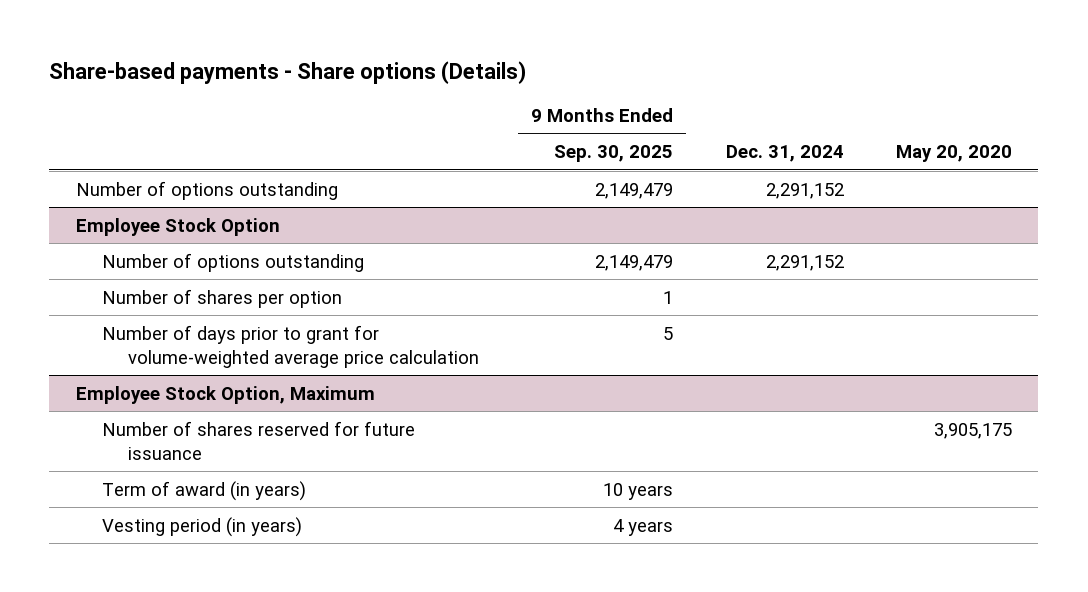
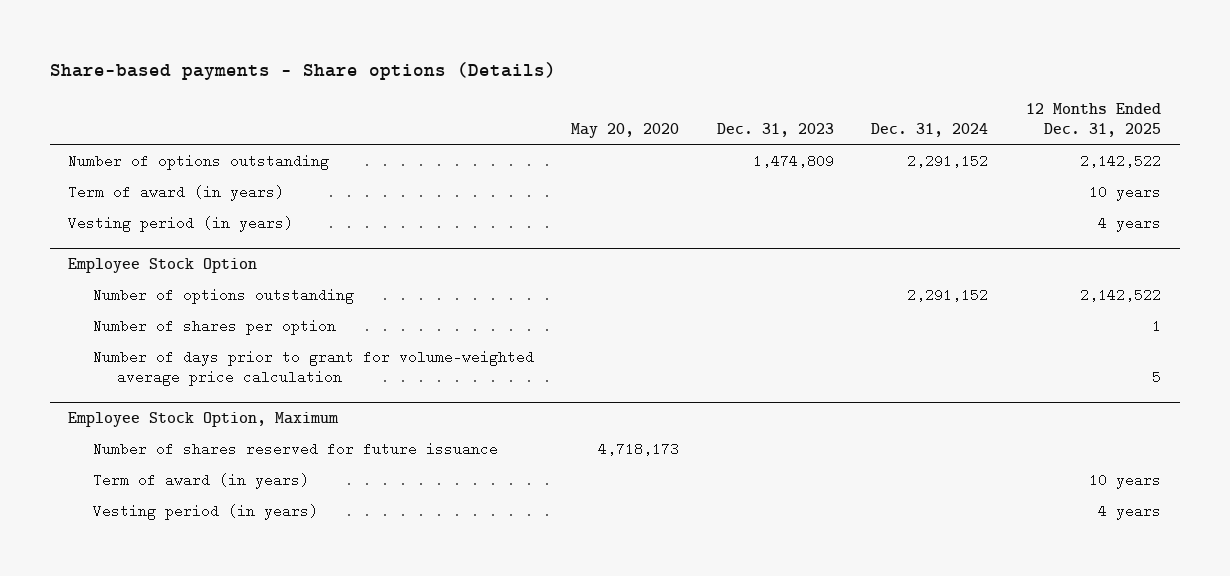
- | 9 Months Ended Sep. 30, 2025 | Dec. 31, 2024 | May 20, 2020
+ | May 20, 2020 | Dec. 31, 2023 | Dec. 31, 2024 | 12 Months Ended Dec. 31, 2025
+ Term of award (in years) | | | | 10 years
+ Vesting period (in years) | | | | 4 years
@ Employee Stock Option, Maximum
- Number of shares reserved for future issuance | | | 3,905,175
+ Number of shares reserved for future issuance | 4,718,173 | | |

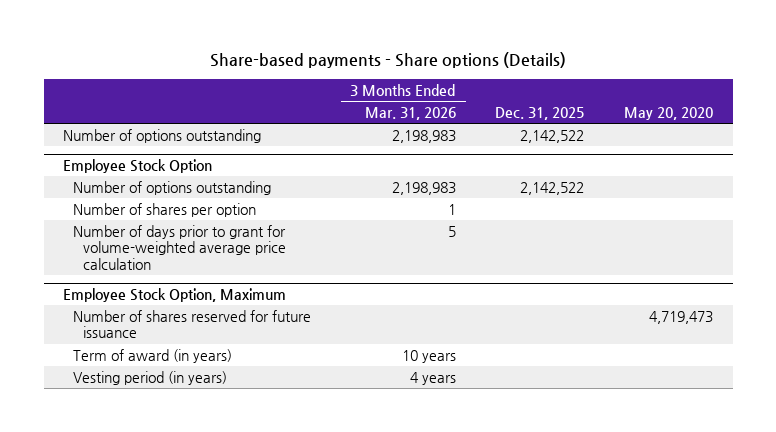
- | May 20, 2020 | Dec. 31, 2023 | Dec. 31, 2024 | 12 Months Ended Dec. 31, 2025
+ | 3 Months Ended Mar. 31, 2026 | Dec. 31, 2025 | May 20, 2020
- Term of award (in years) | | | | 10 years
- Vesting period (in years) | | | | 4 years
@ Employee Stock Option, Maximum
- Number of shares reserved for future issuance | 4,718,173 | | |
+ Number of shares reserved for future issuance | | | 4,719,473

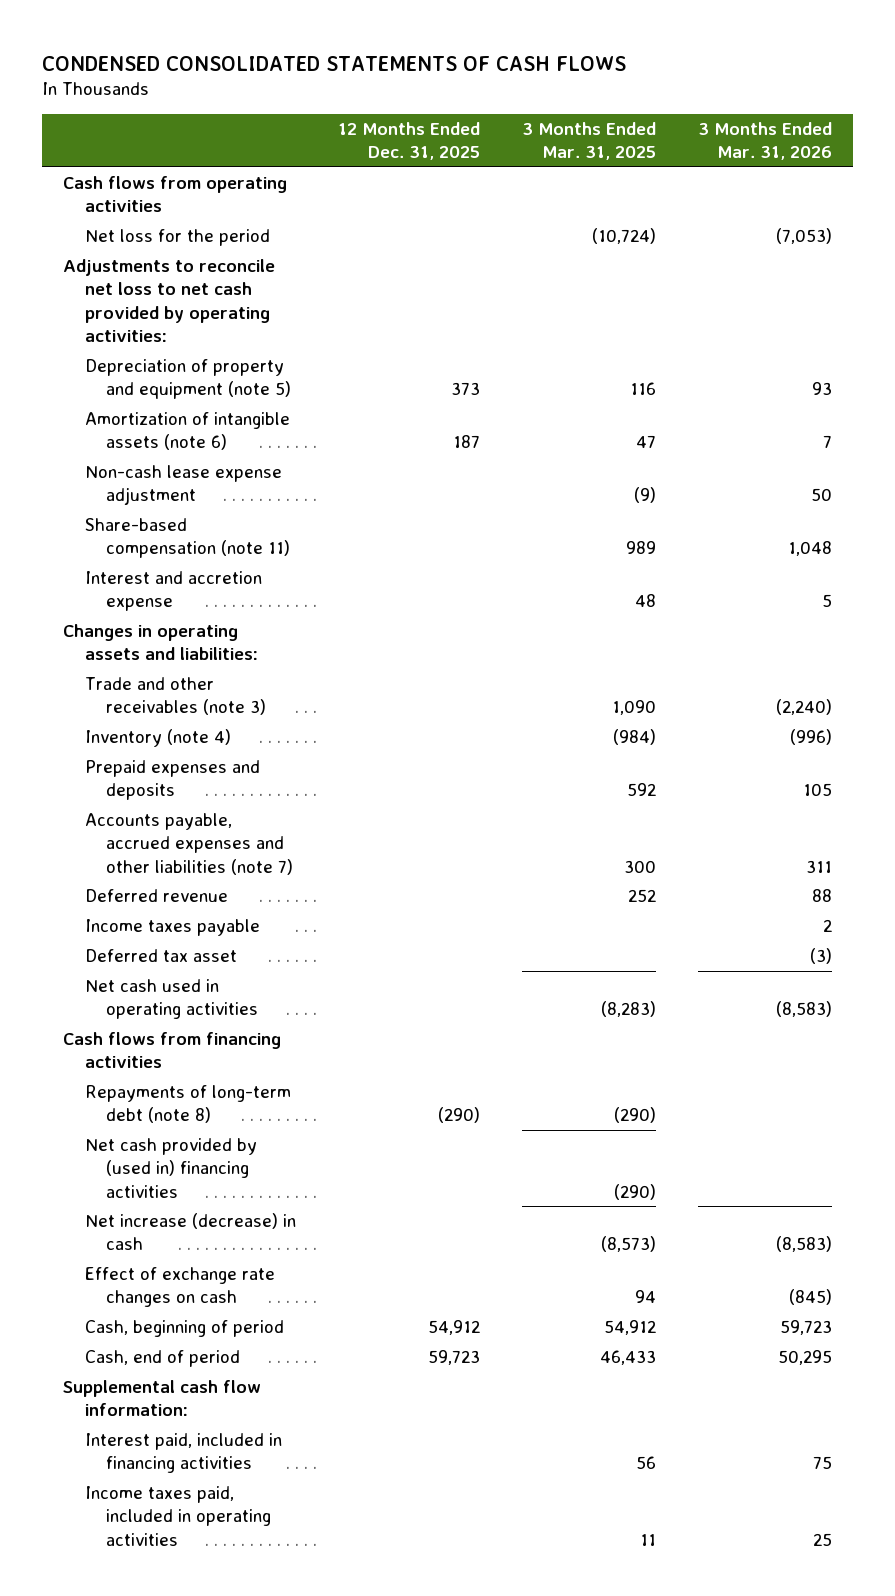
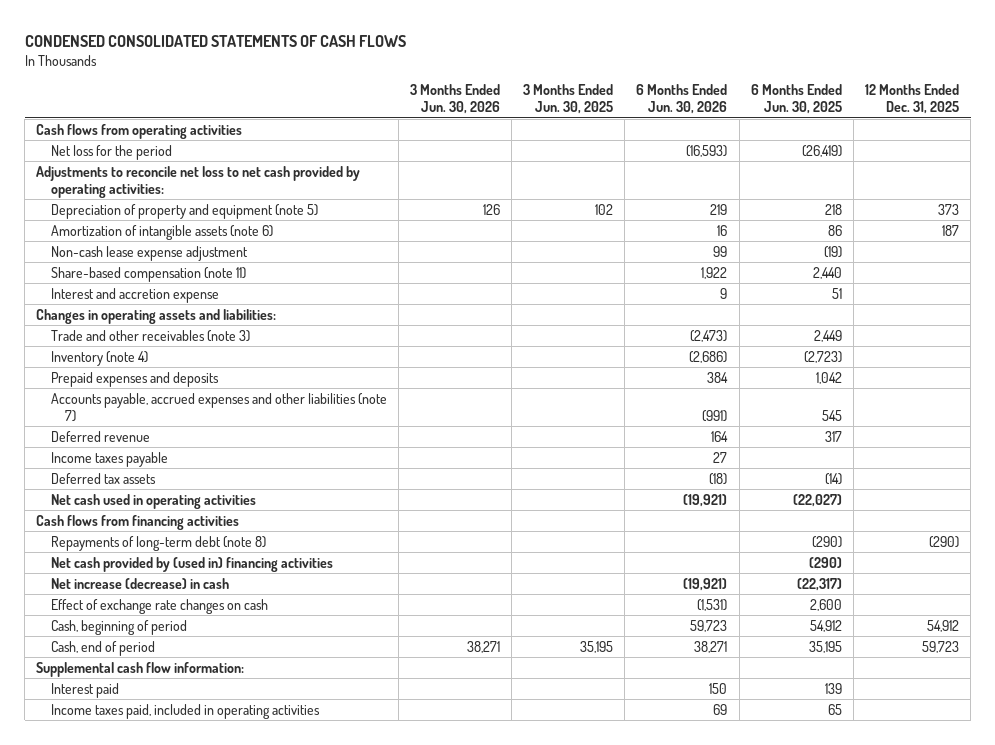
- | 12 Months Ended Dec. 31, 2025 | 3 Months Ended Mar. 31, 2025 | 3 Months Ended Mar. 31, 2026
+ | 3 Months Ended Jun. 30, 2026 | 3 Months Ended Jun. 30, 2025 | 6 Months Ended Jun. 30, 2026 | 6 Months Ended Jun. 30, 2025 | 12 Months Ended Dec. 31, 2025
- Deferred tax asset | | | (3)
+ Deferred tax assets | | | (18) | (14) |
- Interest paid, included in financing activities | | 56 | 75
+ Interest paid | | | 150 | 139 |

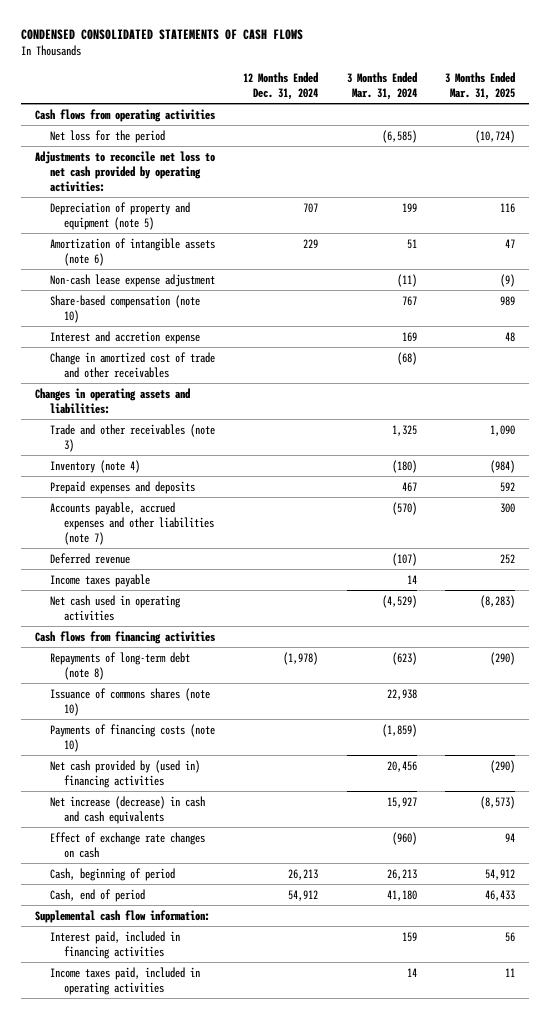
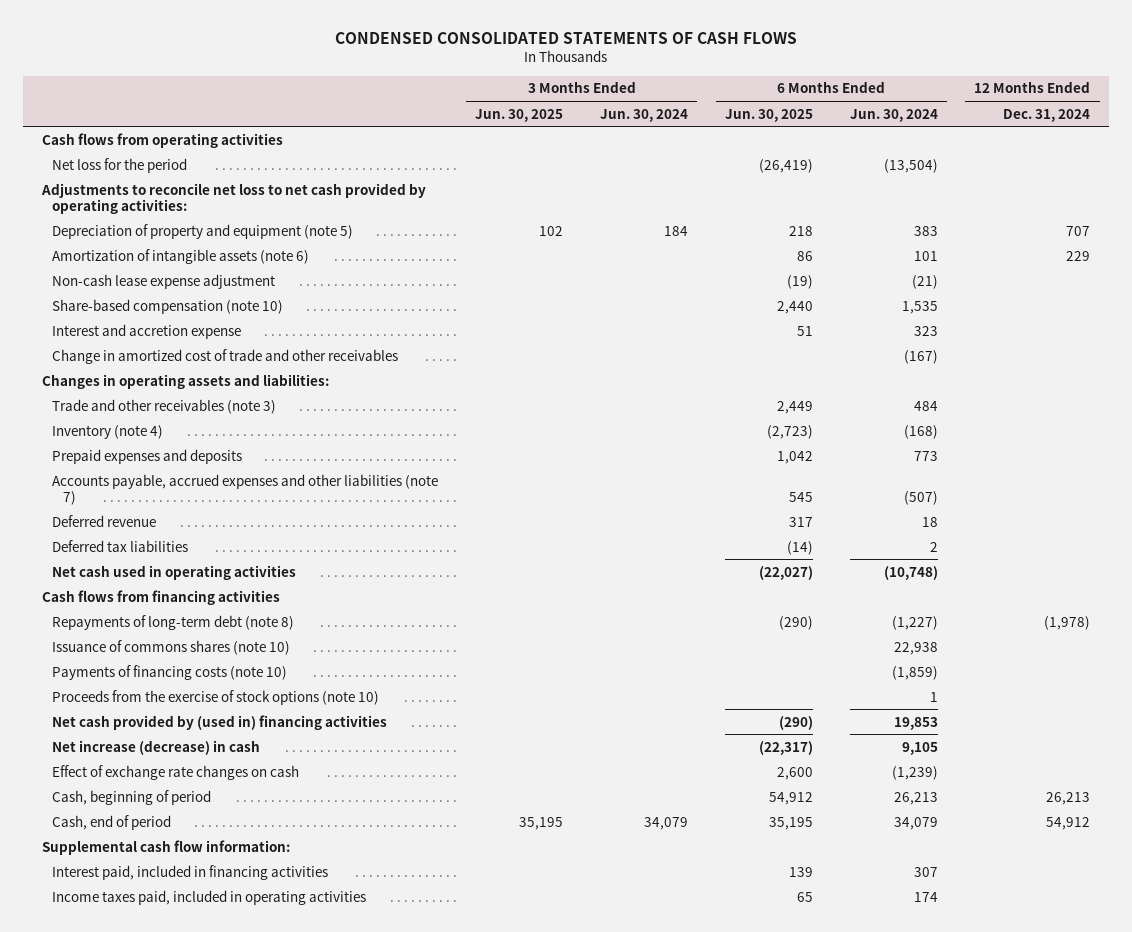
- | 12 Months Ended Dec. 31, 2024 | 3 Months Ended Mar. 31, 2024 | 3 Months Ended Mar. 31, 2025
+ | 3 Months Ended Jun. 30, 2025 | 3 Months Ended Jun. 30, 2024 | 6 Months Ended Jun. 30, 2025 | 6 Months Ended Jun. 30, 2024 | 12 Months Ended Dec. 31, 2024
- Income taxes payable | | 14 |
+ Deferred tax liabilities | | | (14) | 2 |
+ Proceeds from the exercise of stock options (note 10) | | | | 1 |
- Net increase (decrease) in cash and cash equivalents | | 15,927 | (8,573)
+ Net increase (decrease) in cash | | | (22,317) | 9,105 |

